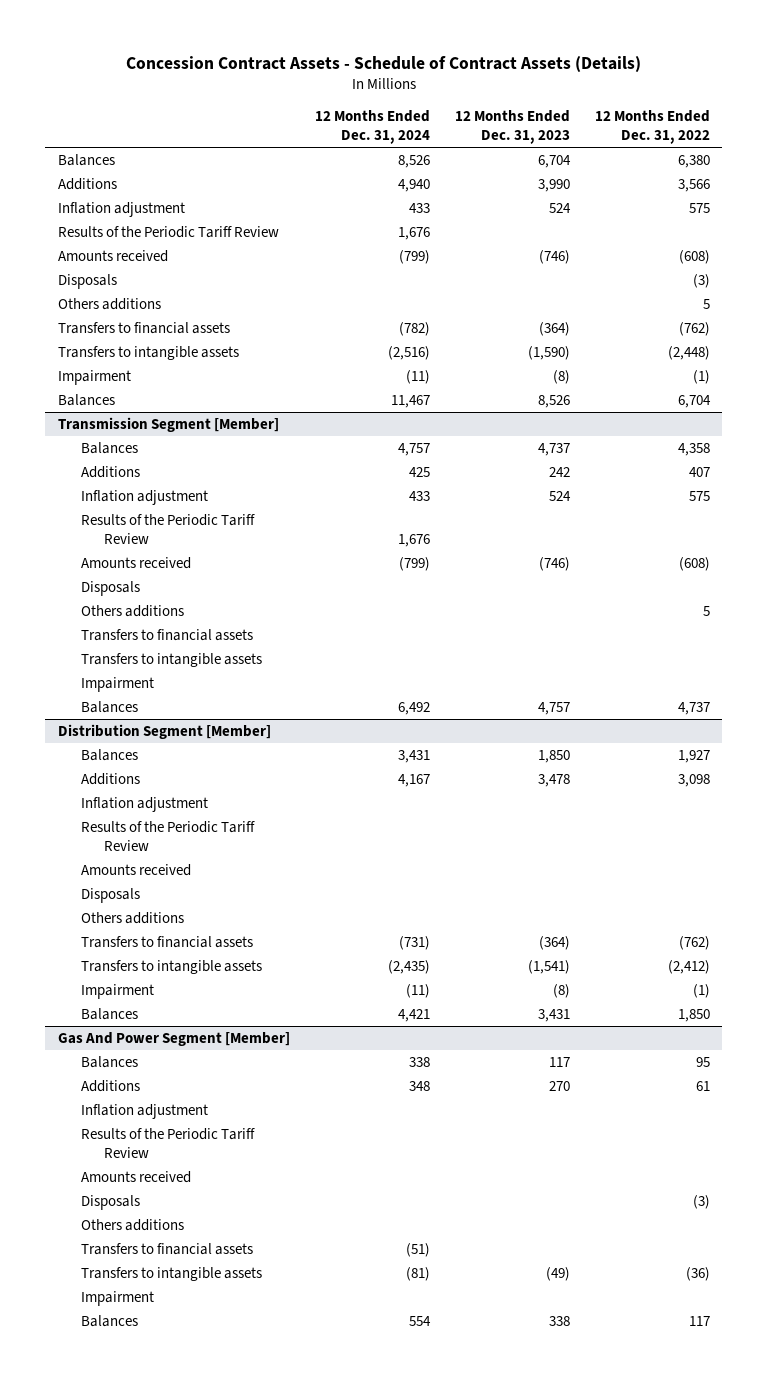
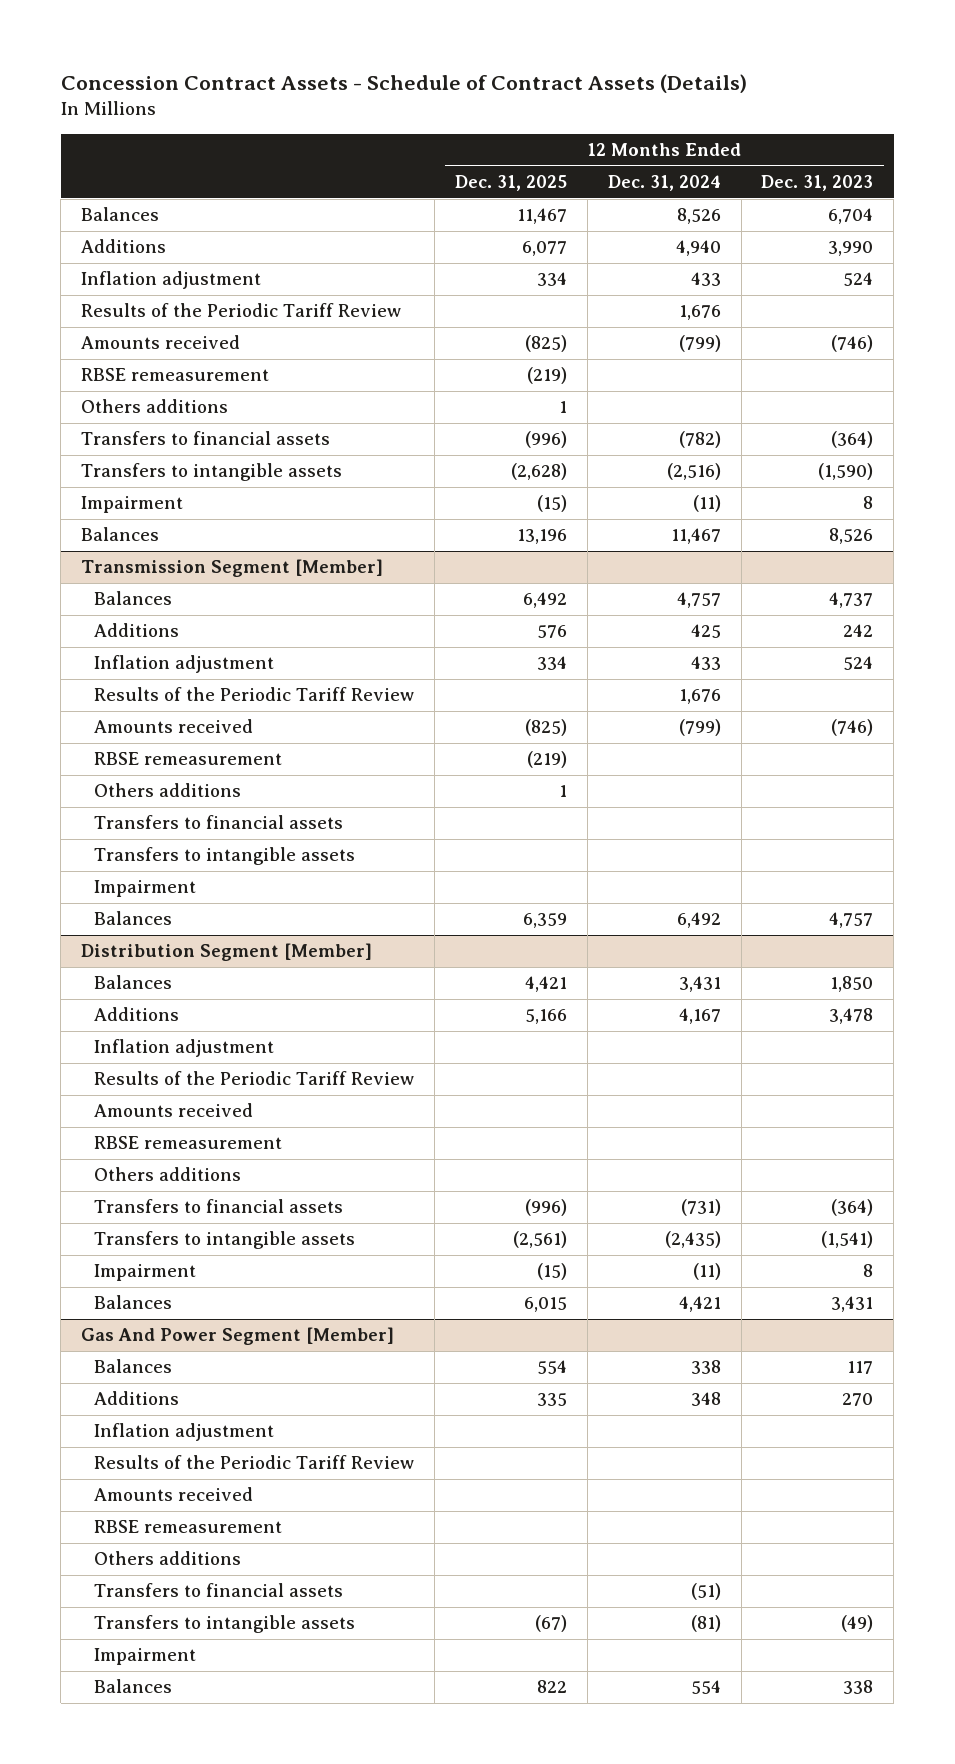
- | 12 Months Ended Dec. 31, 2024 | 12 Months Ended Dec. 31, 2023 | 12 Months Ended Dec. 31, 2022
+ | 12 Months Ended Dec. 31, 2025 | 12 Months Ended Dec. 31, 2024 | 12 Months Ended Dec. 31, 2023
- Disposals | | | (3)
+ RBSE remeasurement | (219) | |
- Impairment | (11) | (8) | (1)
+ Impairment | (15) | (11) | 8
@ Transmission Segment [Member]
- Disposals
+ RBSE remeasurement | (219) | |
@ Distribution Segment [Member]
- Disposals
+ RBSE remeasurement
- Impairment | (11) | (8) | (1)
+ Impairment | (15) | (11) | 8
@ Gas And Power Segment [Member]
- Disposals | | | (3)
+ RBSE remeasurement

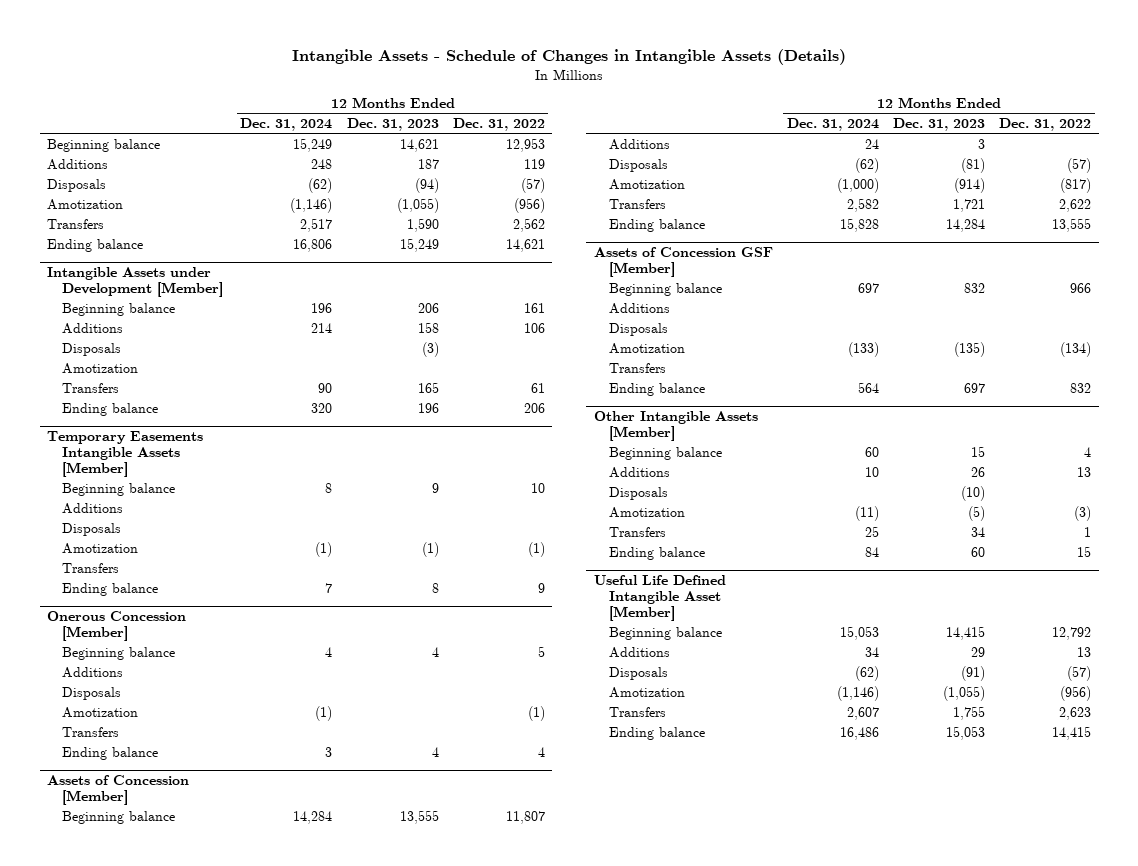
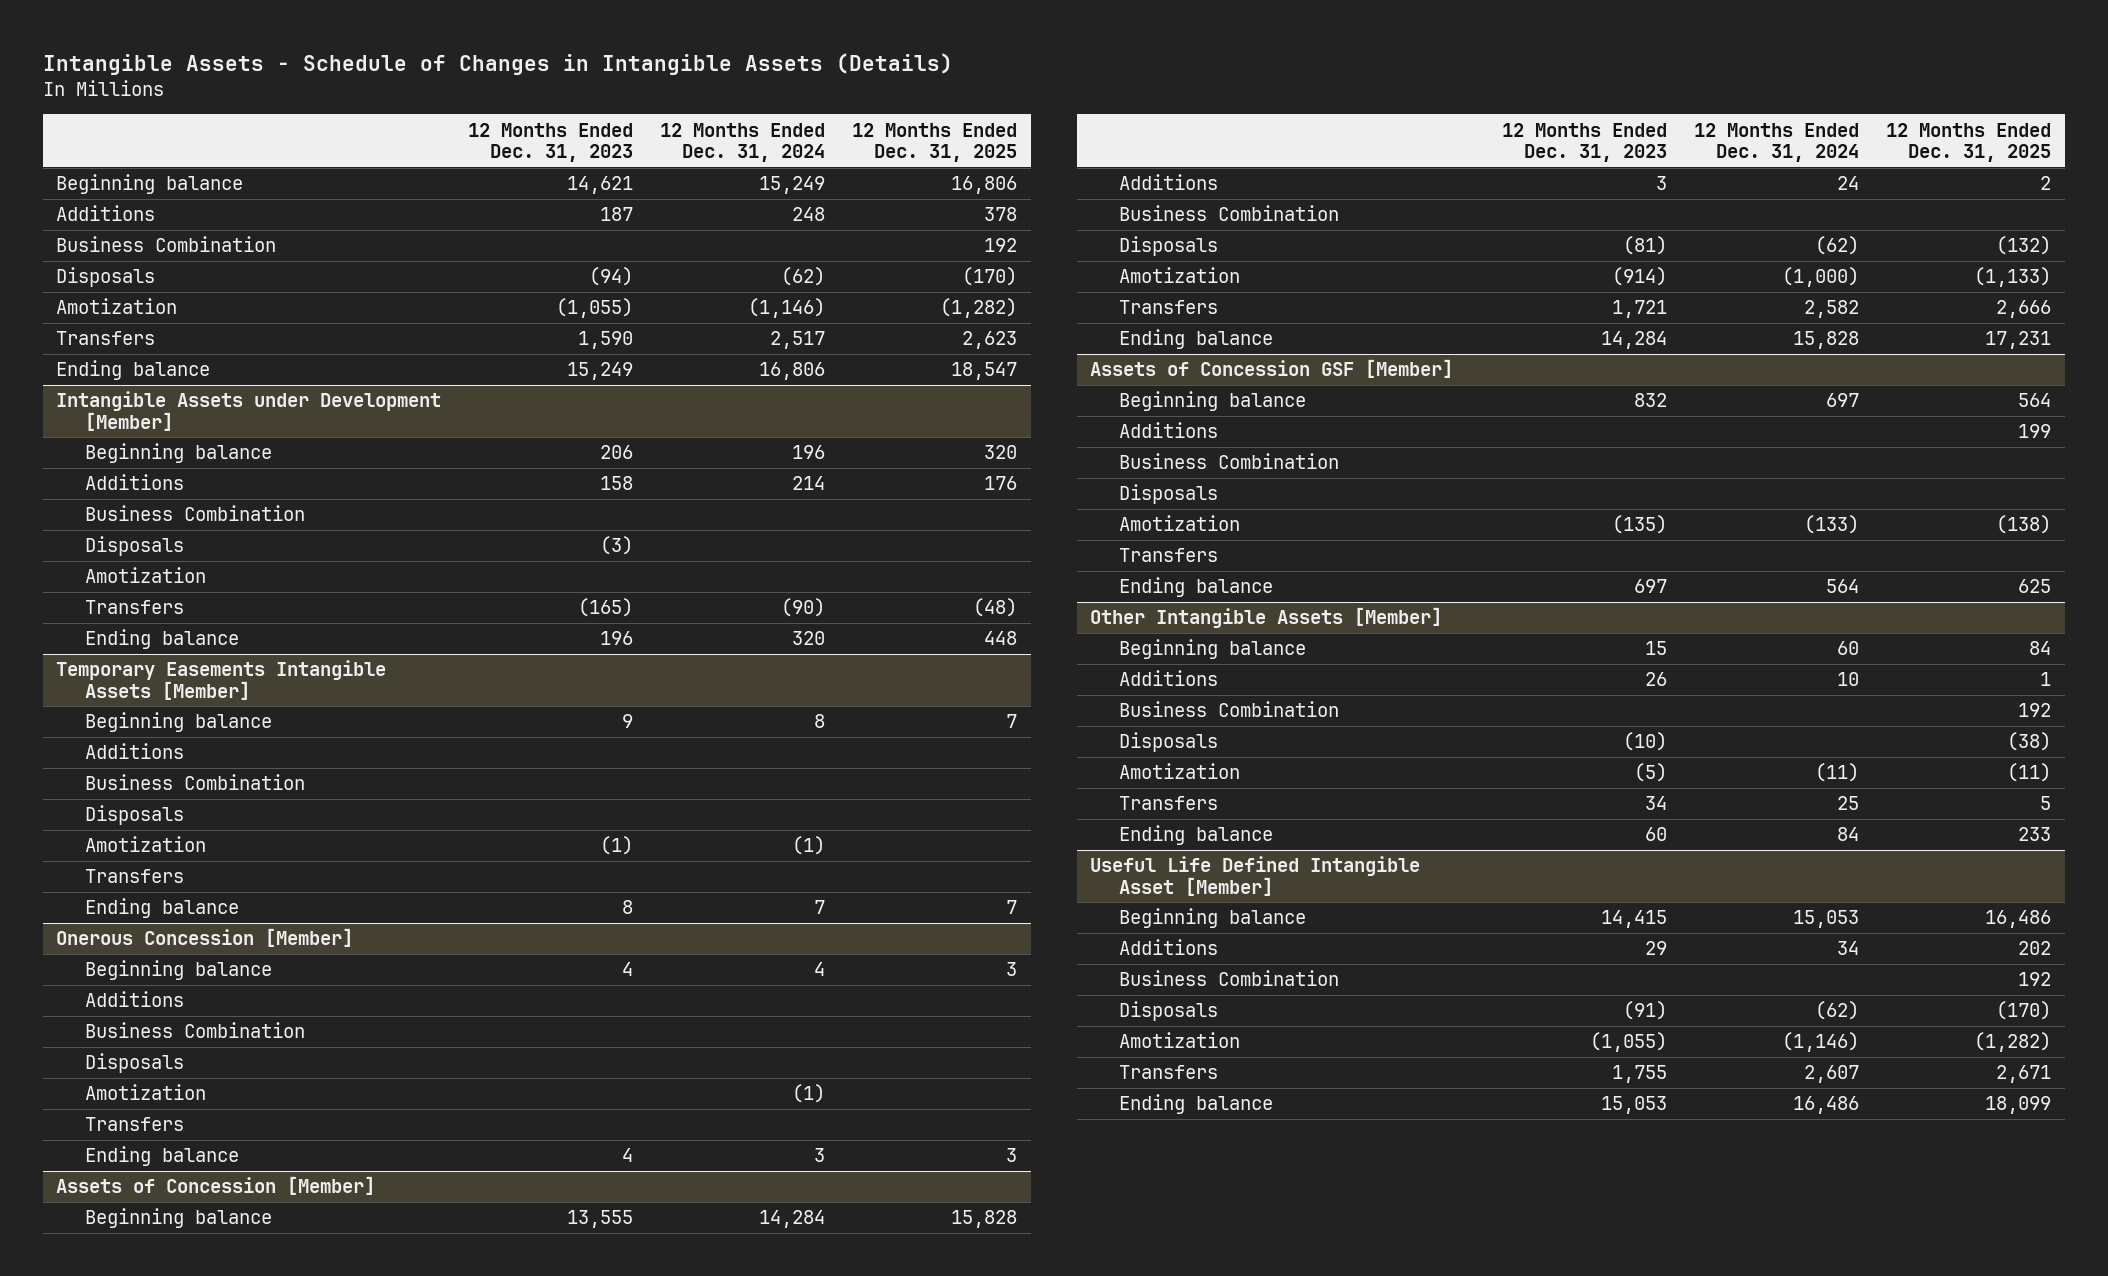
- | 12 Months Ended Dec. 31, 2024 | 12 Months Ended Dec. 31, 2023 | 12 Months Ended Dec. 31, 2022
+ | 12 Months Ended Dec. 31, 2023 | 12 Months Ended Dec. 31, 2024 | 12 Months Ended Dec. 31, 2025
+ Business Combination | | | 192
@ Intangible Assets under Development [Member]
+ Business Combination
- Transfers | 90 | 165 | 61
+ Transfers | (165) | (90) | (48)
@ Temporary Easements Intangible Assets [Member]
+ Business Combination
@ Onerous Concession [Member]
+ Business Combination
@ Assets of Concession [Member]
+ Business Combination
@ Assets of Concession GSF [Member]
+ Business Combination
@ Other Intangible Assets [Member]
+ Business Combination | | | 192
@ Useful Life Defined Intangible Asset [Member]
+ Business Combination | | | 192

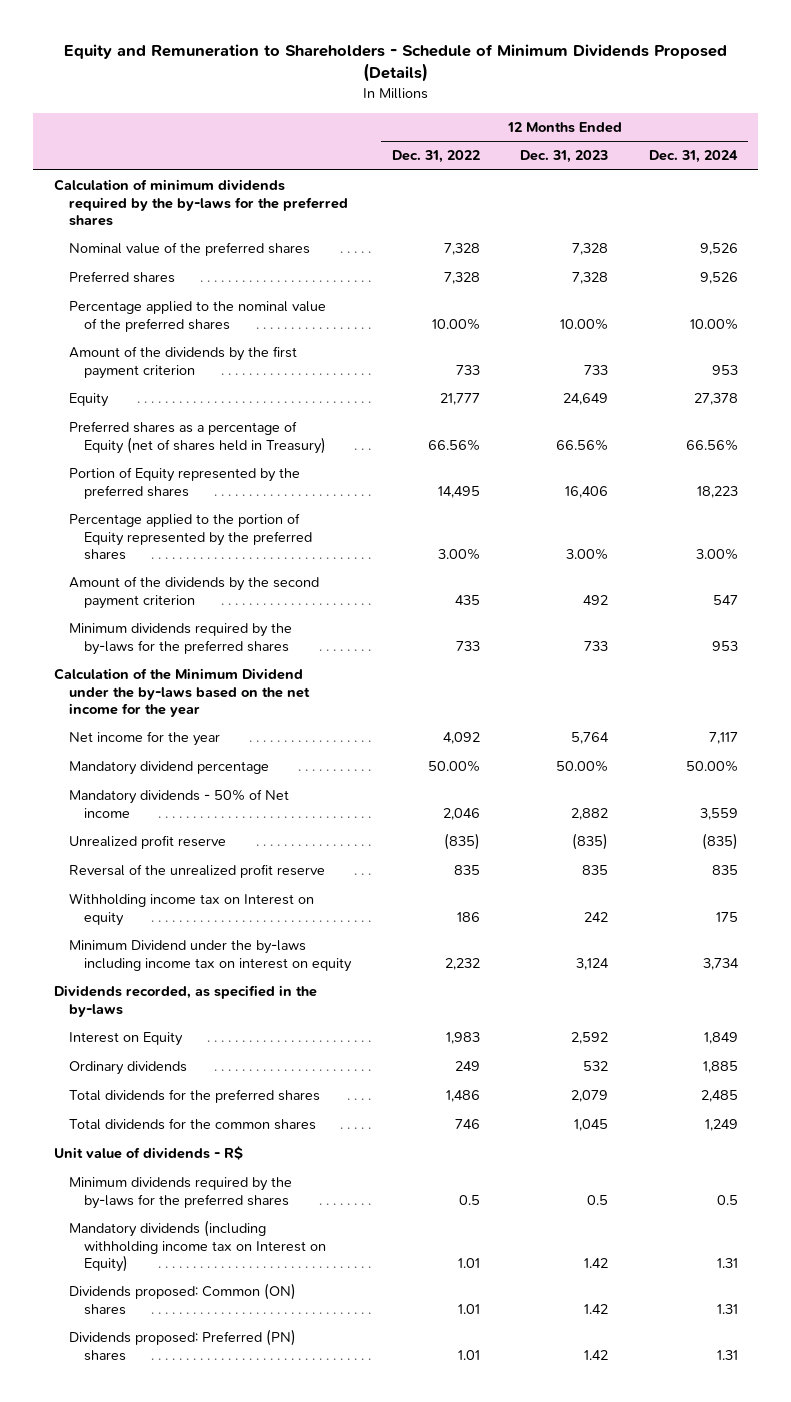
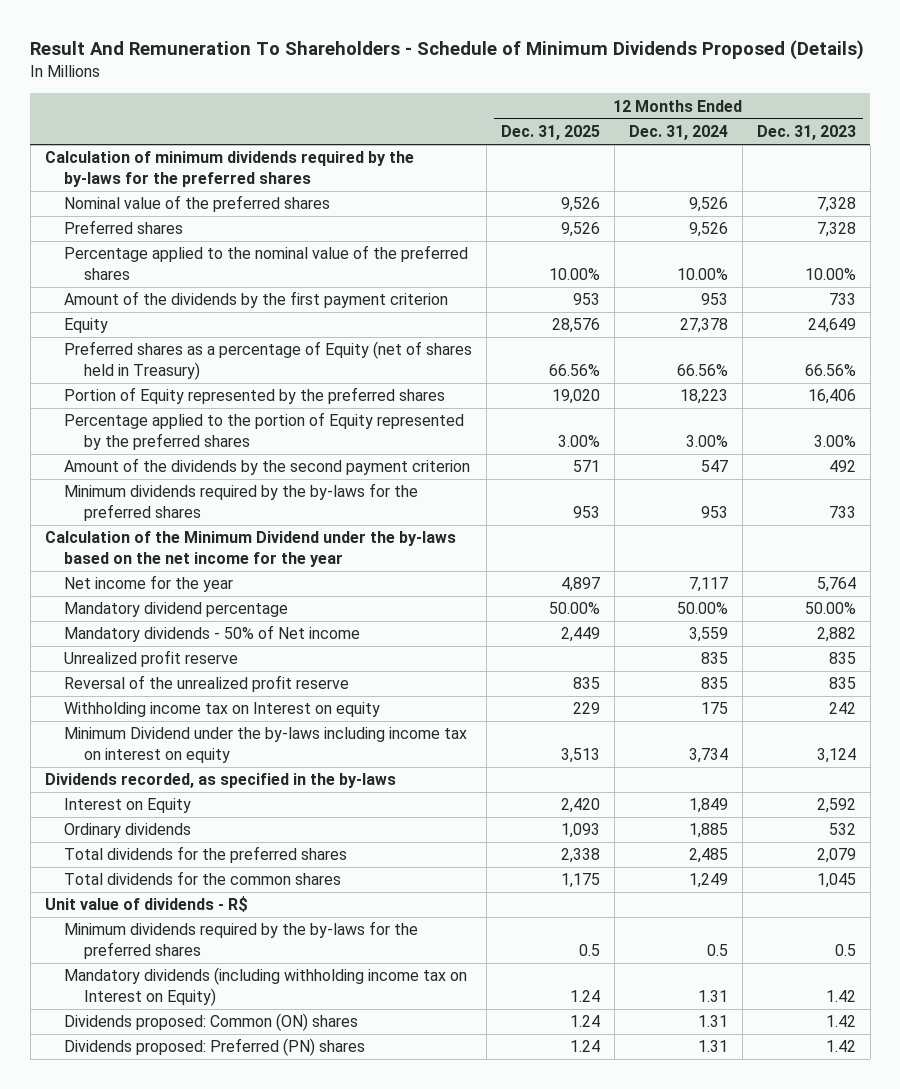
- Equity and Remuneration to Shareholders - Schedule of Minimum Dividends Proposed (Details)
+ Result And Remuneration To Shareholders - Schedule of Minimum Dividends Proposed (Details)
- | 12 Months Ended Dec. 31, 2022 | 12 Months Ended Dec. 31, 2023 | 12 Months Ended Dec. 31, 2024
+ | 12 Months Ended Dec. 31, 2025 | 12 Months Ended Dec. 31, 2024 | 12 Months Ended Dec. 31, 2023
- Unrealized profit reserve | (835) | (835) | (835)
+ Unrealized profit reserve | | 835 | 835

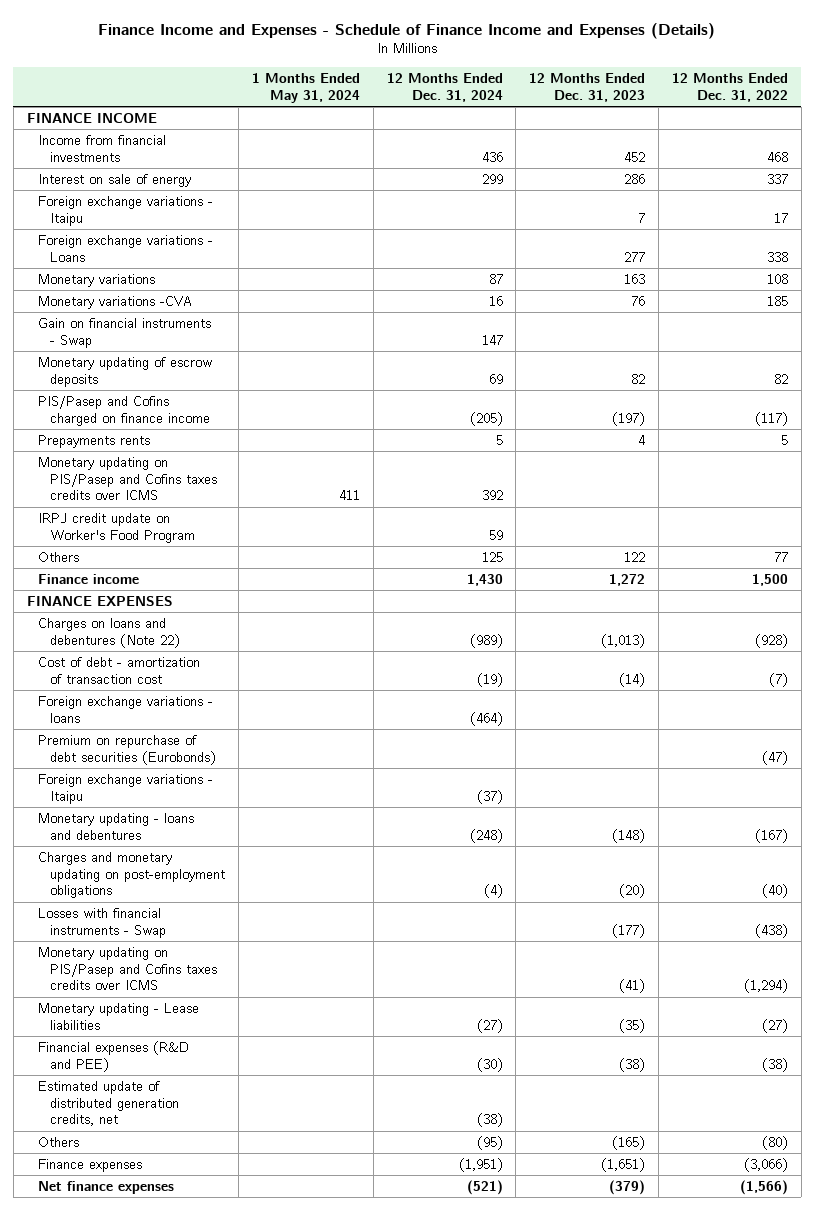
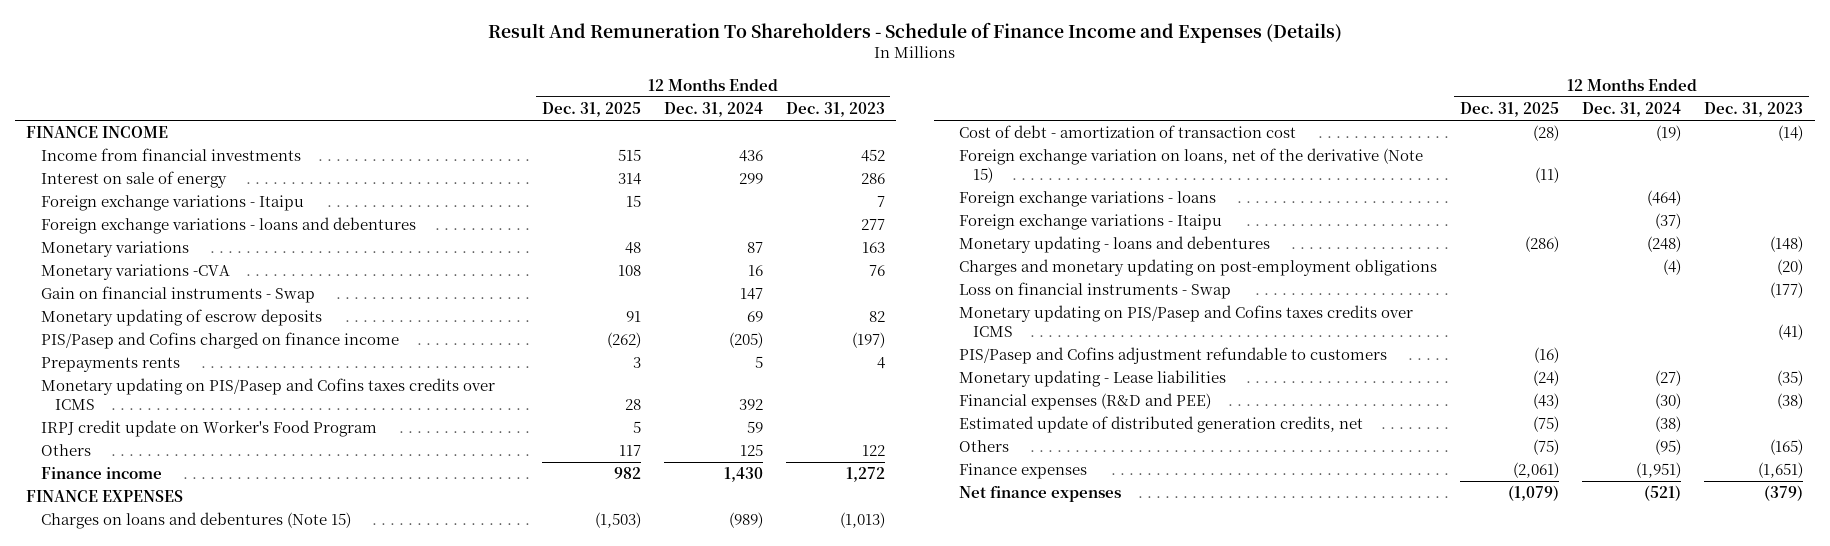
- Finance Income and Expenses - Schedule of Finance Income and Expenses (Details)
+ Result And Remuneration To Shareholders - Schedule of Finance Income and Expenses (Details)
- | 1 Months Ended May 31, 2024 | 12 Months Ended Dec. 31, 2024 | 12 Months Ended Dec. 31, 2023 | 12 Months Ended Dec. 31, 2022
+ | 12 Months Ended Dec. 31, 2025 | 12 Months Ended Dec. 31, 2024 | 12 Months Ended Dec. 31, 2023
- Foreign exchange variations - Loans | | | 277 | 338
+ Foreign exchange variations - loans and debentures | | | 277
- Charges on loans and debentures (Note 22) | | (989) | (1,013) | (928)
+ Charges on loans and debentures (Note 15) | (1,503) | (989) | (1,013)
+ Foreign exchange variation on loans, net of the derivative (Note 15) | (11) | |
- Premium on repurchase of debt securities (Eurobonds) | | | | (47)
- Losses with financial instruments - Swap | | | (177) | (438)
+ Loss on financial instruments - Swap | | | (177)
+ PIS/Pasep and Cofins adjustment refundable to customers | (16) | |

